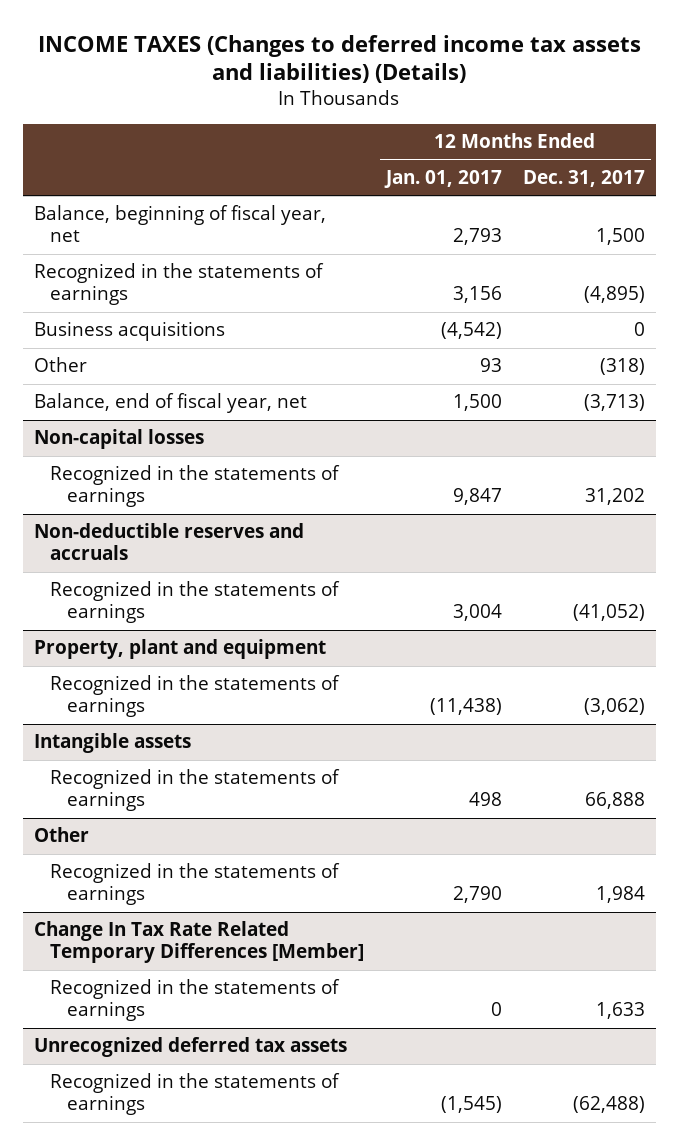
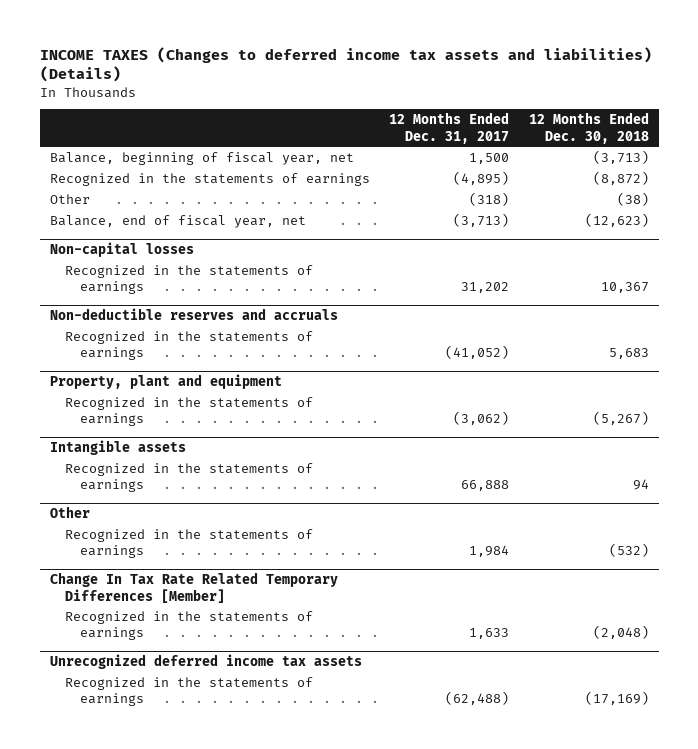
- | 12 Months Ended Jan. 01, 2017 | 12 Months Ended Dec. 31, 2017
+ | 12 Months Ended Dec. 31, 2017 | 12 Months Ended Dec. 30, 2018
- Business acquisitions | (4,542) | 0
- Unrecognized deferred tax assets
+ Unrecognized deferred income tax assets

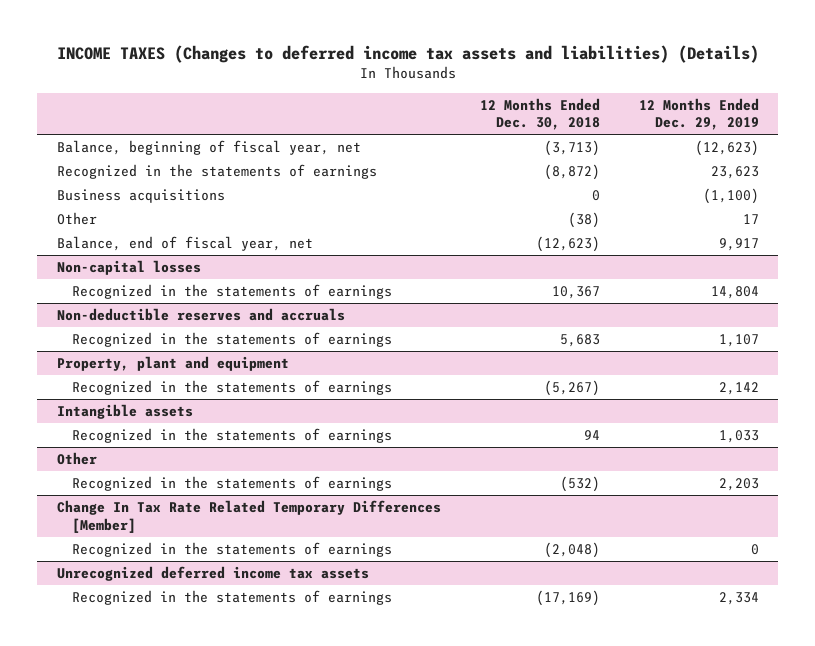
- | 12 Months Ended Dec. 31, 2017 | 12 Months Ended Dec. 30, 2018
+ | 12 Months Ended Dec. 30, 2018 | 12 Months Ended Dec. 29, 2019
+ Business acquisitions | 0 | (1,100)

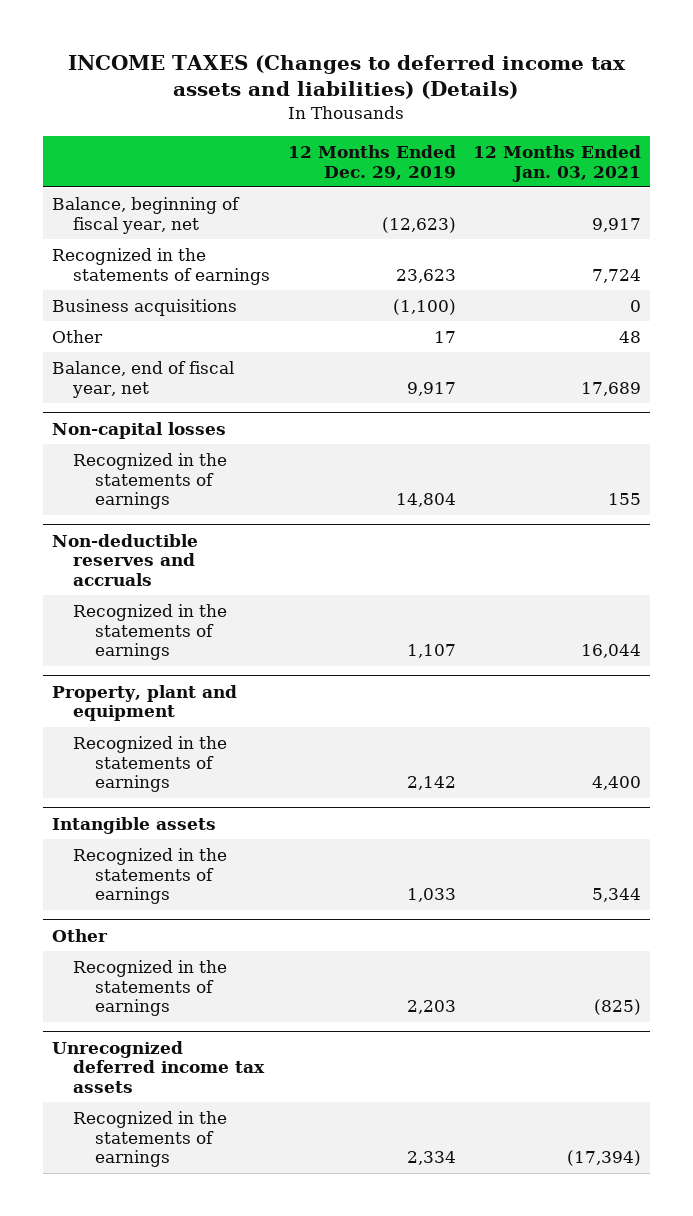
- | 12 Months Ended Dec. 30, 2018 | 12 Months Ended Dec. 29, 2019
+ | 12 Months Ended Dec. 29, 2019 | 12 Months Ended Jan. 03, 2021
- Change In Tax Rate Related Temporary Differences [Member]
- Recognized in the statements of earnings | (2,048) | 0

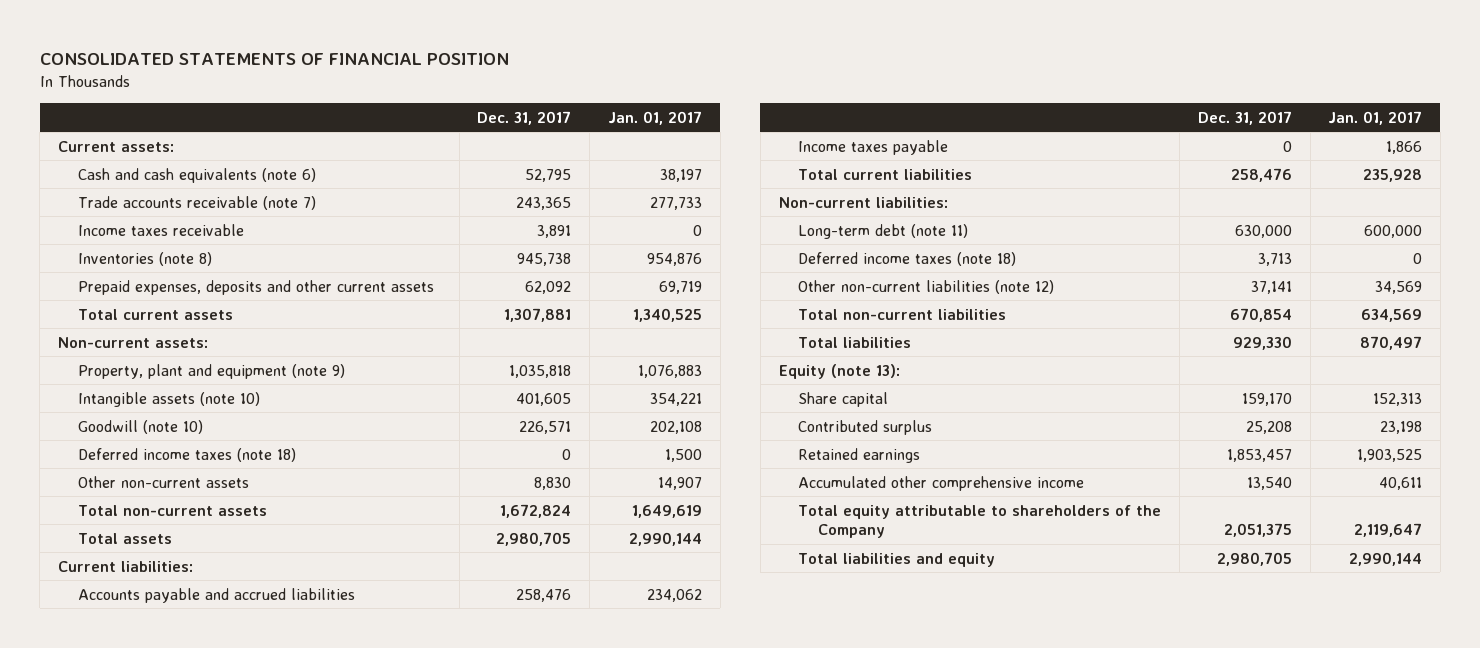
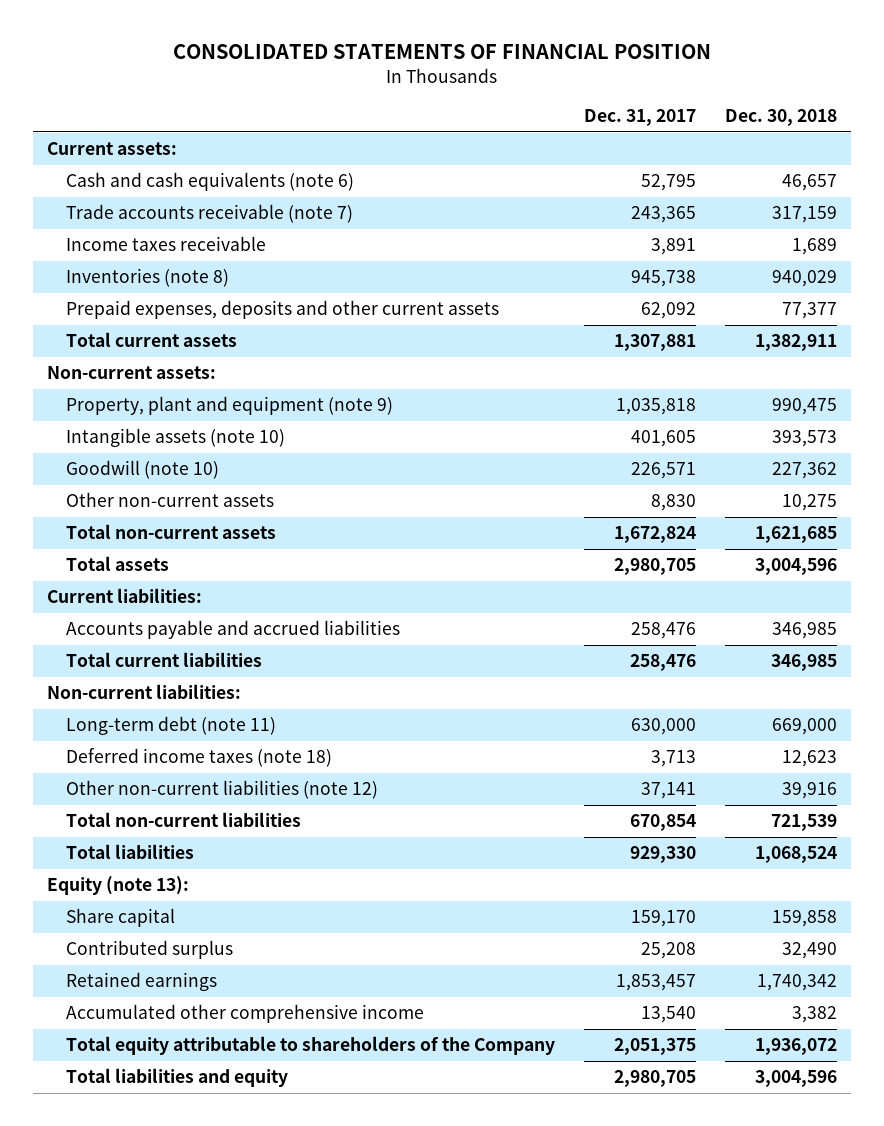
- | Dec. 31, 2017 | Jan. 01, 2017
+ | Dec. 31, 2017 | Dec. 30, 2018
- Deferred income taxes (note 18) | 0 | 1,500
- Income taxes payable | 0 | 1,866

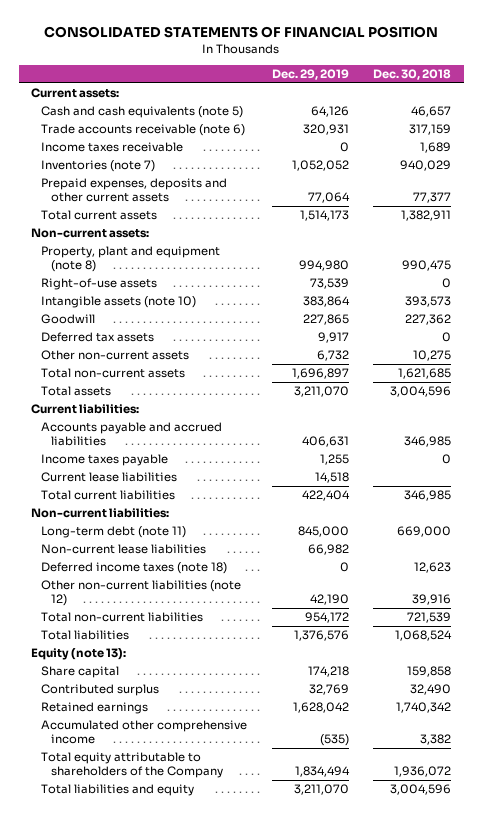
- | Dec. 31, 2017 | Dec. 30, 2018
+ | Dec. 29, 2019 | Dec. 30, 2018
- Cash and cash equivalents (note 6) | 52,795 | 46,657
- Trade accounts receivable (note 7) | 243,365 | 317,159
+ Cash and cash equivalents (note 5) | 64,126 | 46,657
+ Trade accounts receivable (note 6) | 320,931 | 317,159
- Inventories (note 8) | 945,738 | 940,029
+ Inventories (note 7) | 1,052,052 | 940,029
- Property, plant and equipment (note 9) | 1,035,818 | 990,475
+ Property, plant and equipment (note 8) | 994,980 | 990,475
+ Right-of-use assets | 73,539 | 0
- Goodwill (note 10) | 226,571 | 227,362
+ Goodwill | 227,865 | 227,362
+ Deferred tax assets | 9,917 | 0
+ Income taxes payable | 1,255 | 0
+ Current lease liabilities | 14,518 |
+ Non-current lease liabilities | 66,982 |

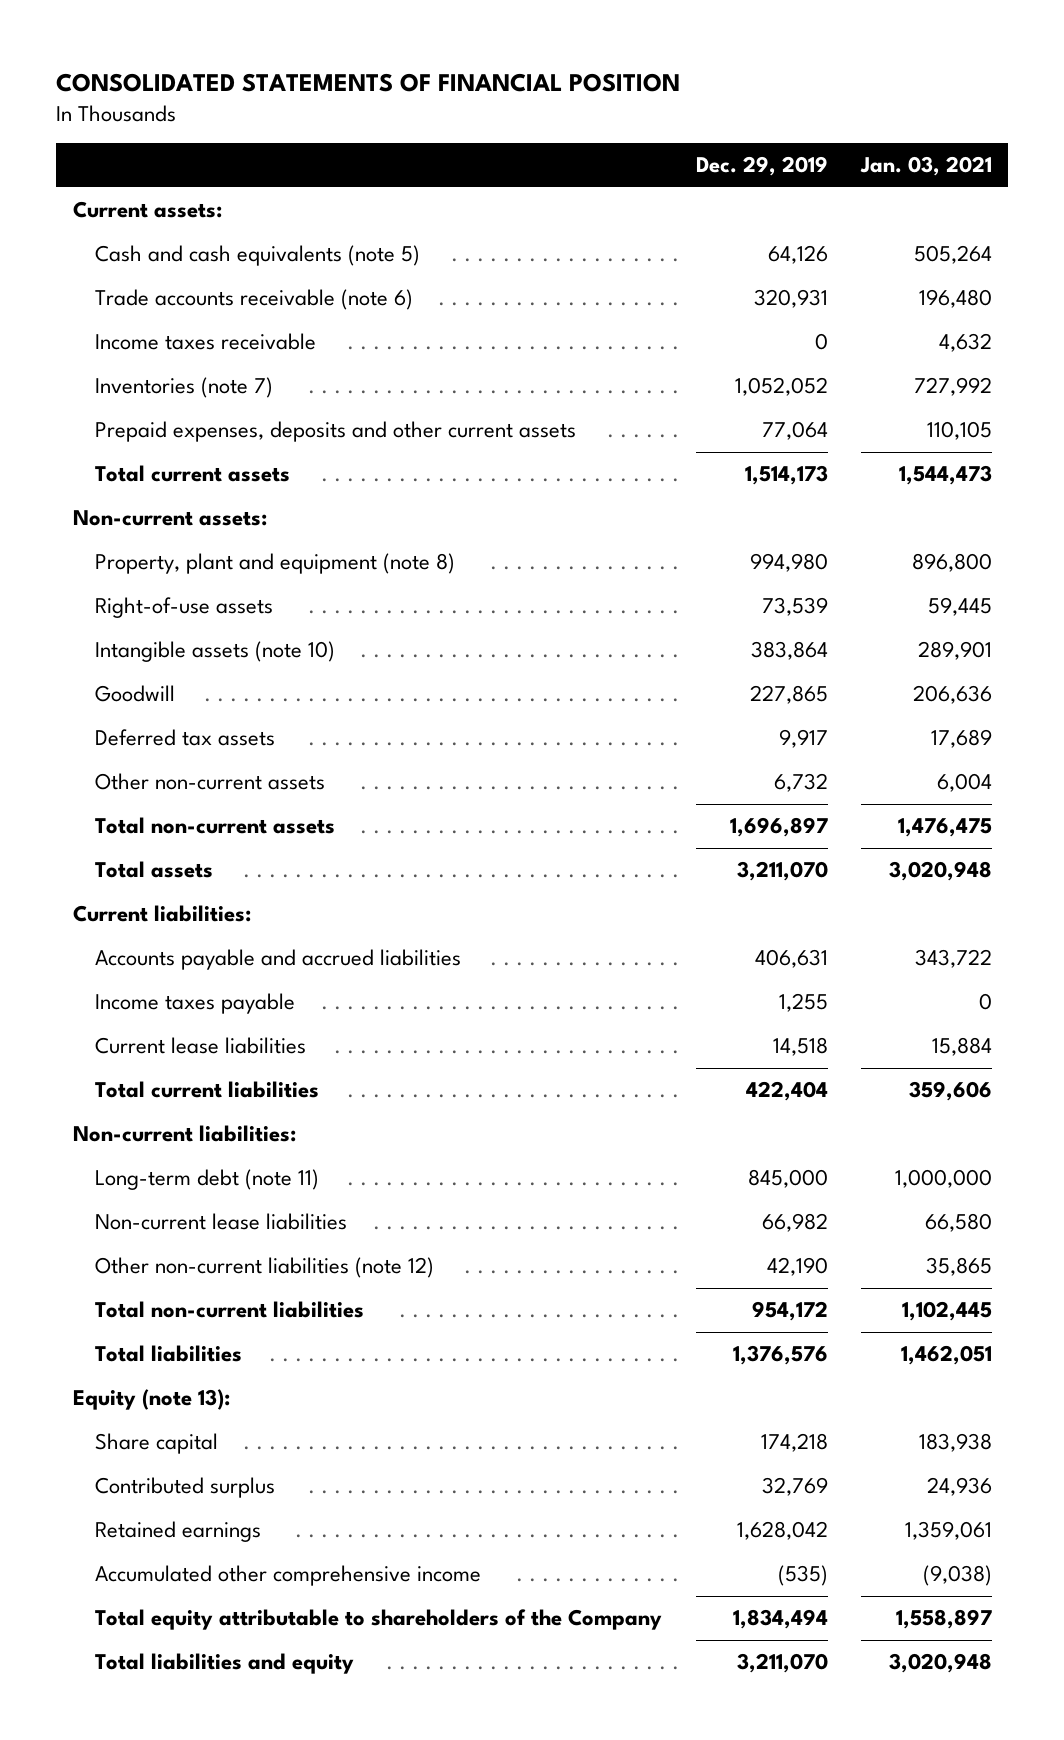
- | Dec. 29, 2019 | Dec. 30, 2018
+ | Dec. 29, 2019 | Jan. 03, 2021
- Deferred income taxes (note 18) | 0 | 12,623

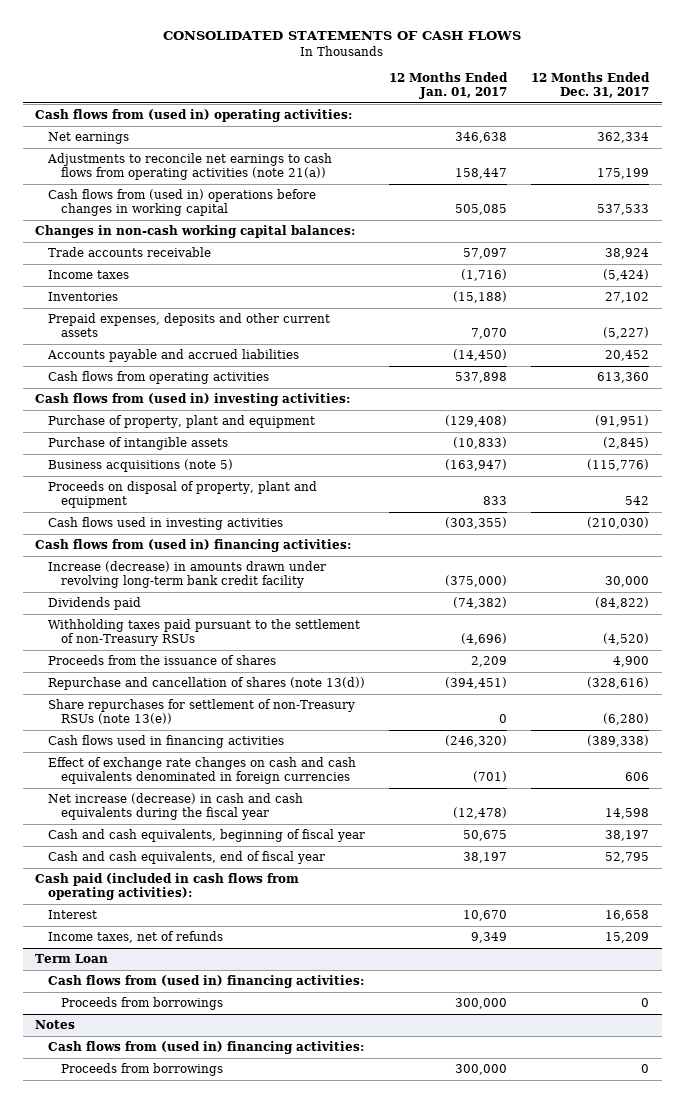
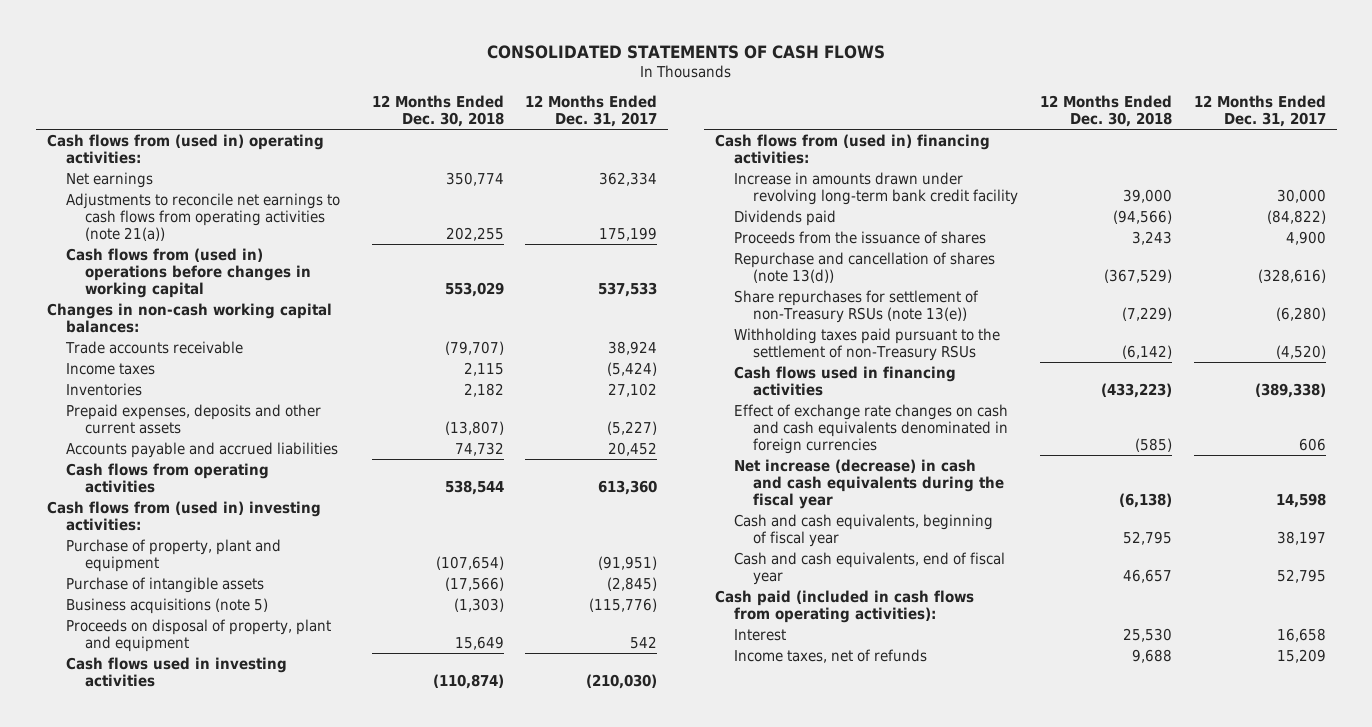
- | 12 Months Ended Jan. 01, 2017 | 12 Months Ended Dec. 31, 2017
+ | 12 Months Ended Dec. 30, 2018 | 12 Months Ended Dec. 31, 2017
- Increase (decrease) in amounts drawn under revolving long-term bank credit facility | (375,000) | 30,000
+ Increase in amounts drawn under revolving long-term bank credit facility | 39,000 | 30,000
moved down: Withholding taxes paid pursuant to the settlement of non-Treasury RSUs | (6,142) | (4,520)
- Term Loan
- Cash flows from (used in) financing activities:
- Proceeds from borrowings | 300,000 | 0
- Notes
- Cash flows from (used in) financing activities:
- Proceeds from borrowings | 300,000 | 0

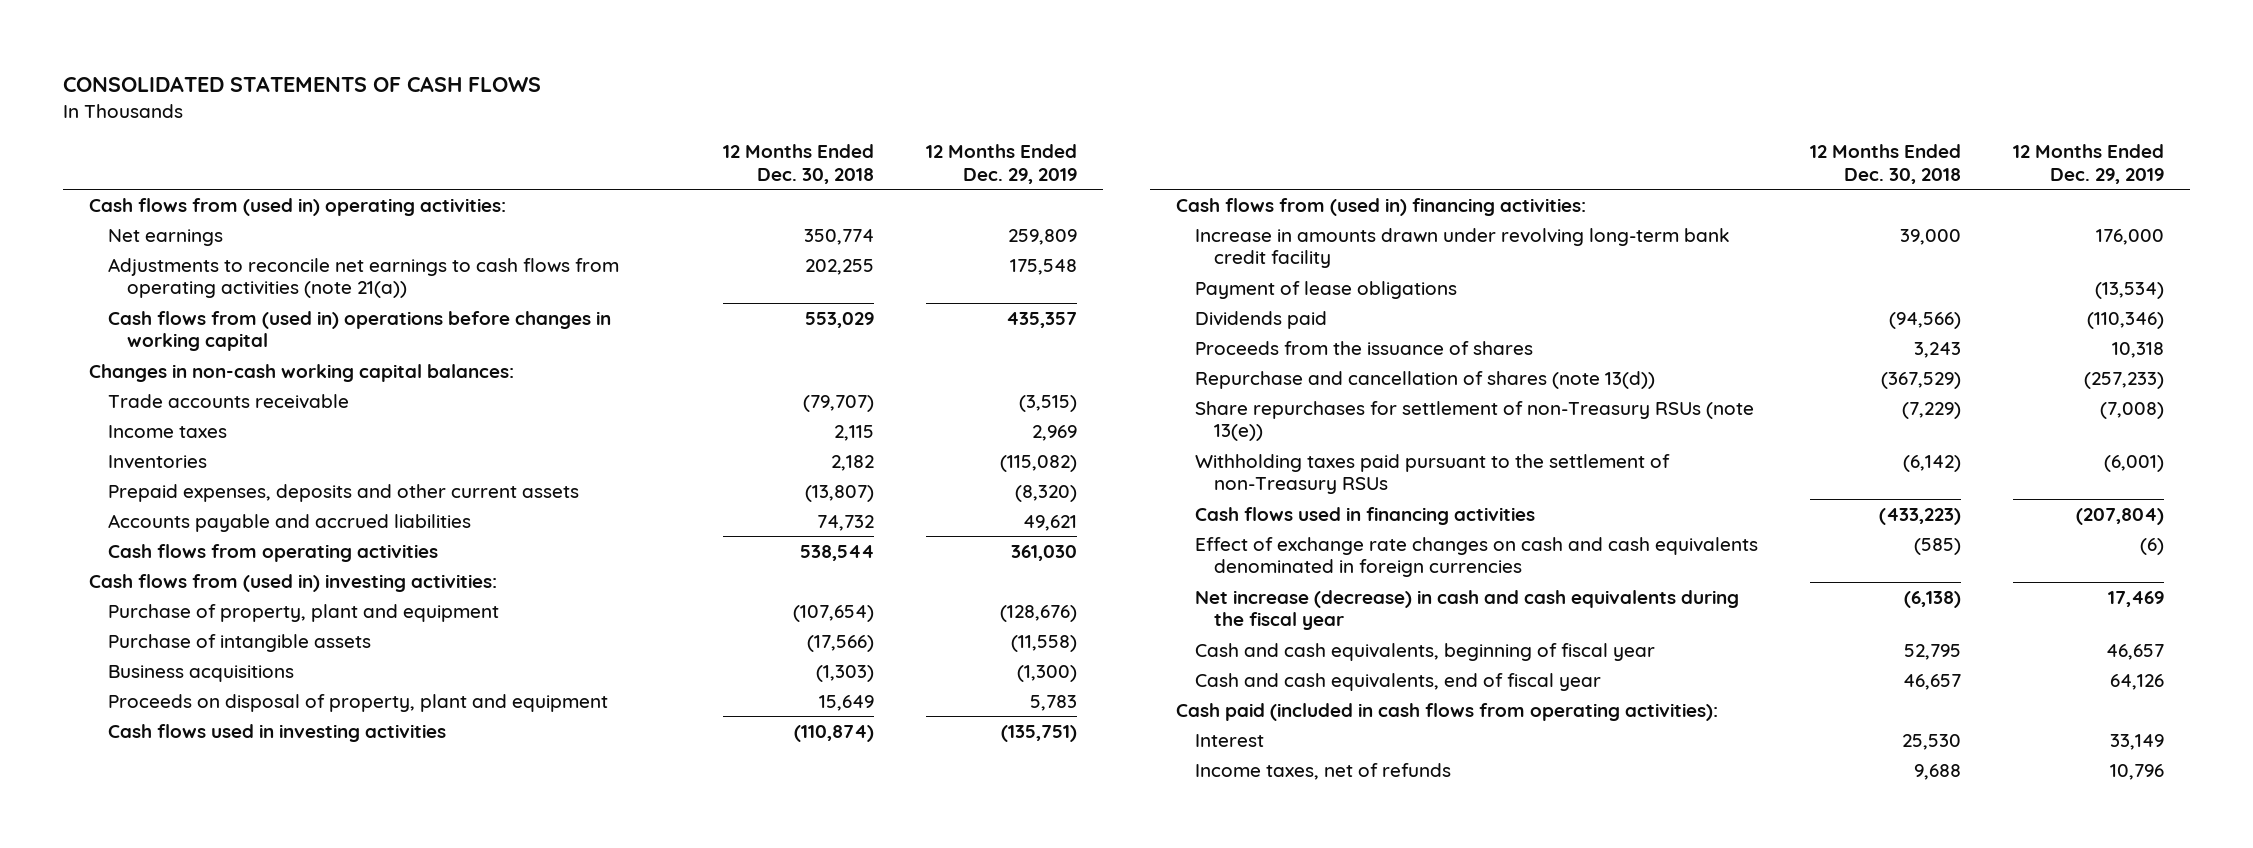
- | 12 Months Ended Dec. 30, 2018 | 12 Months Ended Dec. 31, 2017
+ | 12 Months Ended Dec. 30, 2018 | 12 Months Ended Dec. 29, 2019
- Business acquisitions (note 5) | (1,303) | (115,776)
+ Business acquisitions | (1,303) | (1,300)
+ Payment of lease obligations | | (13,534)

